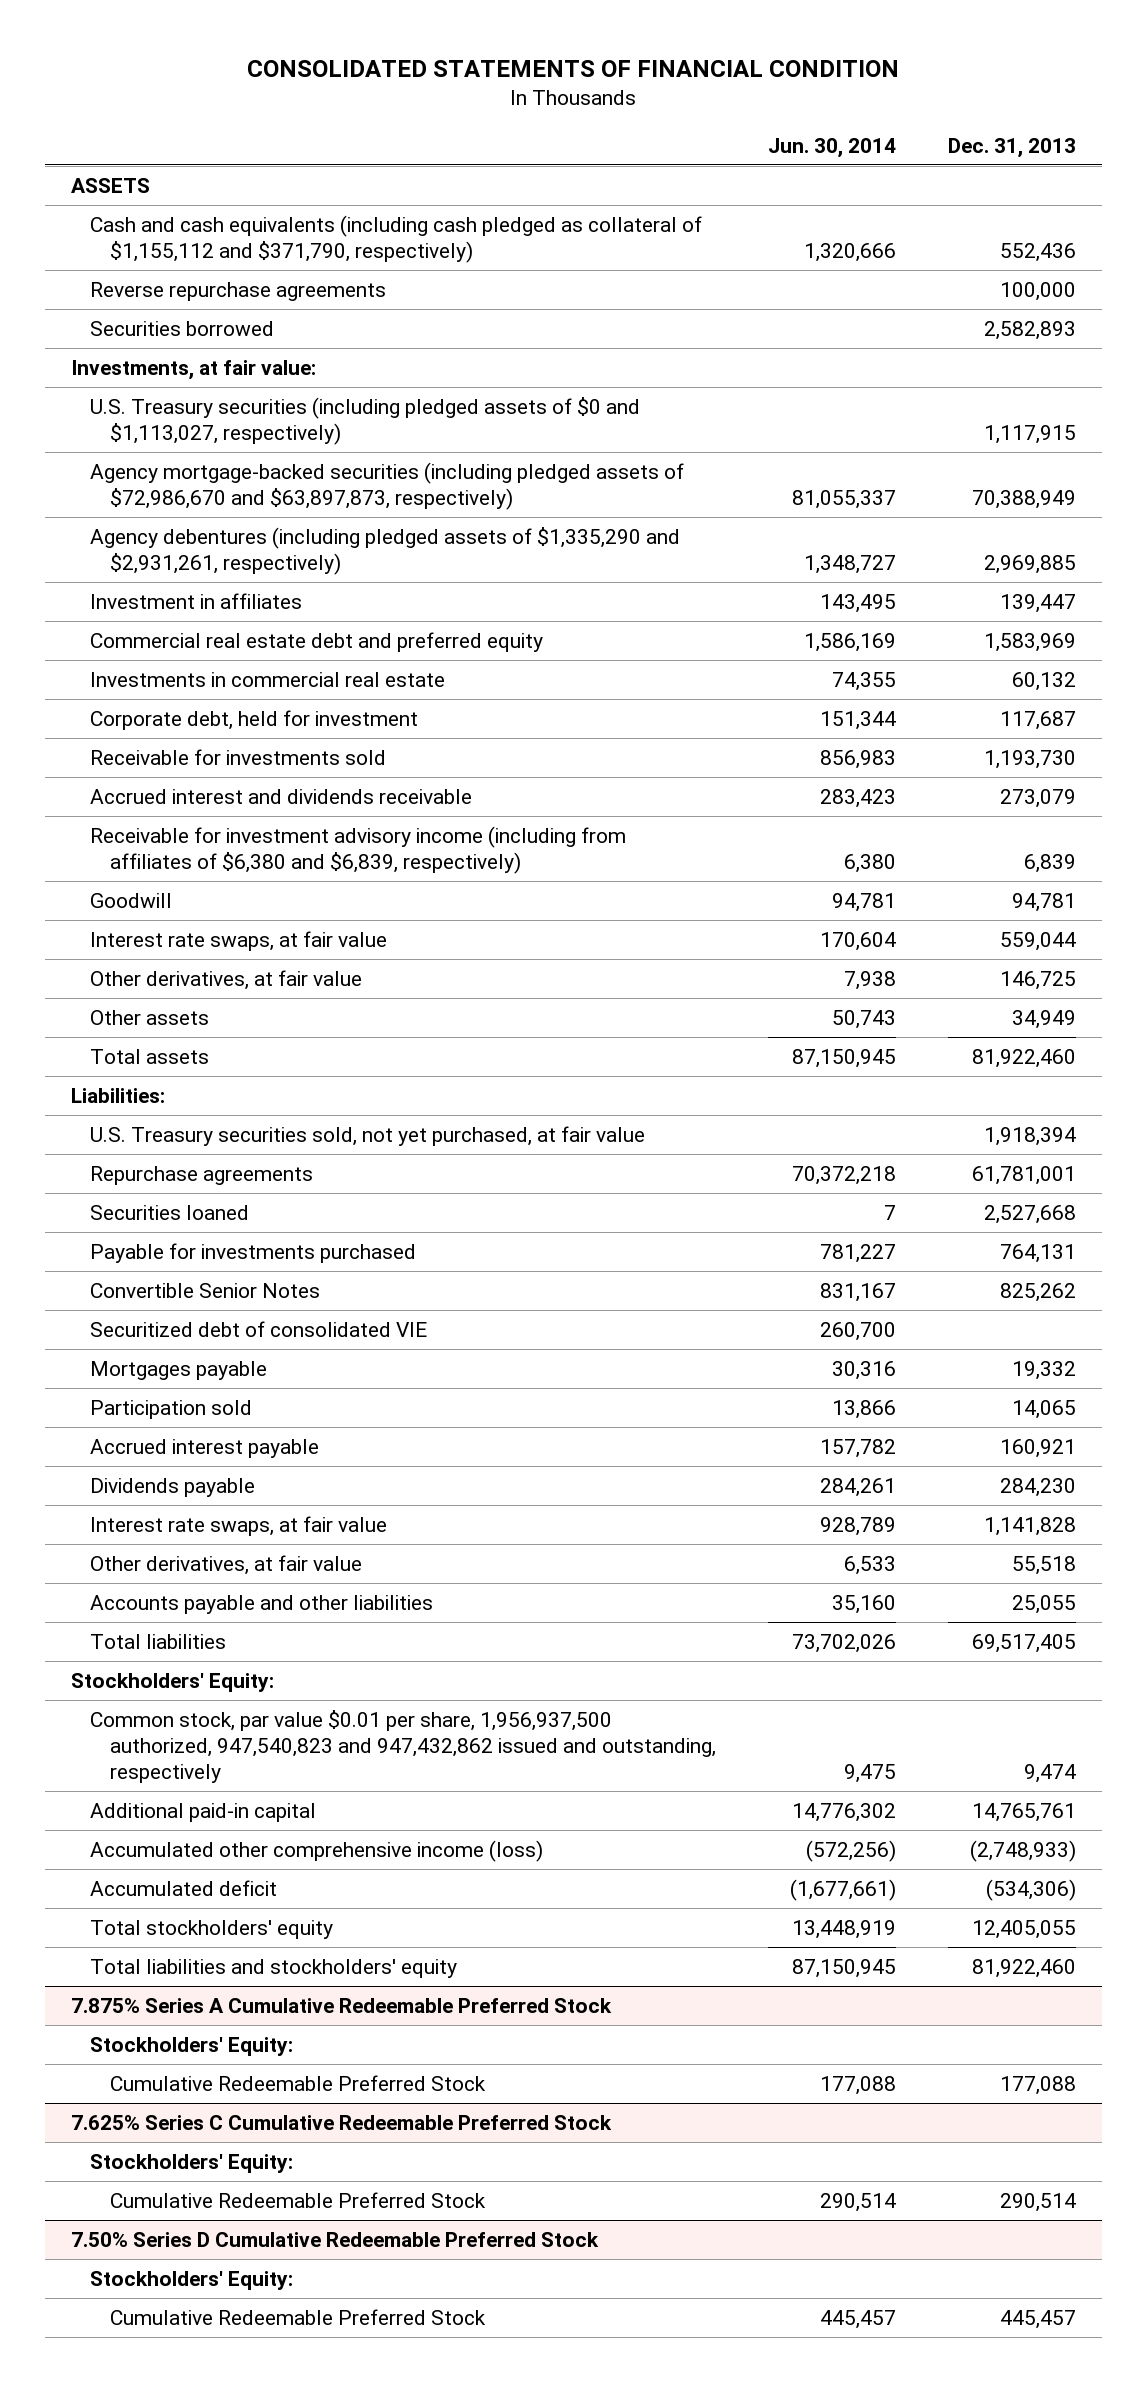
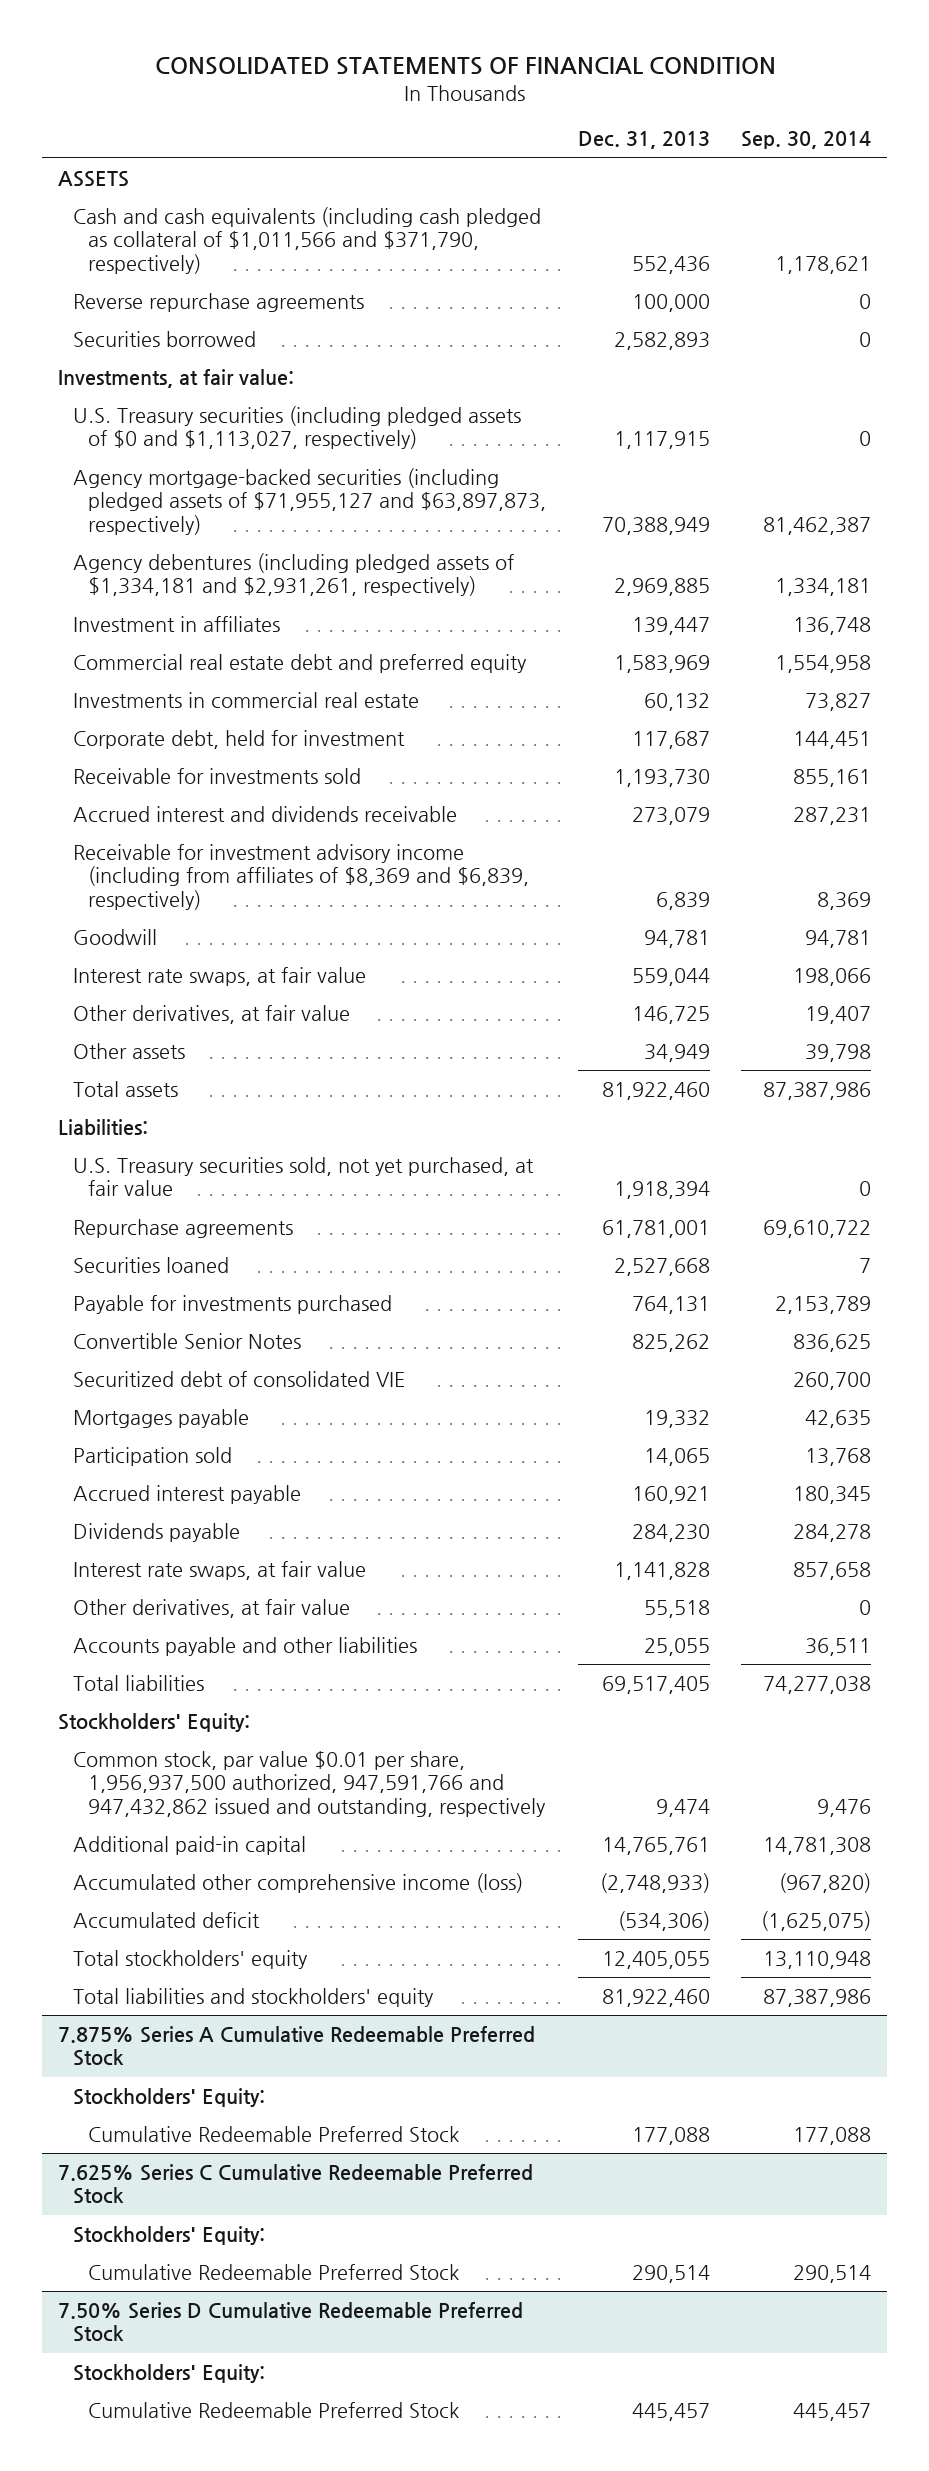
- | Jun. 30, 2014 | Dec. 31, 2013
+ | Dec. 31, 2013 | Sep. 30, 2014
- Cash and cash equivalents (including cash pledged as collateral of $1,155,112 and $371,790, respectively) | 1,320,666 | 552,436
+ Cash and cash equivalents (including cash pledged as collateral of $1,011,566 and $371,790, respectively) | 552,436 | 1,178,621
- Agency mortgage-backed securities (including pledged assets of $72,986,670 and $63,897,873, respectively) | 81,055,337 | 70,388,949
- Agency debentures (including pledged assets of $1,335,290 and $2,931,261, respectively) | 1,348,727 | 2,969,885
+ Agency mortgage-backed securities (including pledged assets of $71,955,127 and $63,897,873, respectively) | 70,388,949 | 81,462,387
+ Agency debentures (including pledged assets of $1,334,181 and $2,931,261, respectively) | 2,969,885 | 1,334,181
- Receivable for investment advisory income (including from affiliates of $6,380 and $6,839, respectively) | 6,380 | 6,839
+ Receivable for investment advisory income (including from affiliates of $8,369 and $6,839, respectively) | 6,839 | 8,369
- Common stock, par value $0.01 per share, 1,956,937,500 authorized, 947,540,823 and 947,432,862 issued and outstanding, respectively | 9,475 | 9,474
+ Common stock, par value $0.01 per share, 1,956,937,500 authorized, 947,591,766 and 947,432,862 issued and outstanding, respectively | 9,474 | 9,476

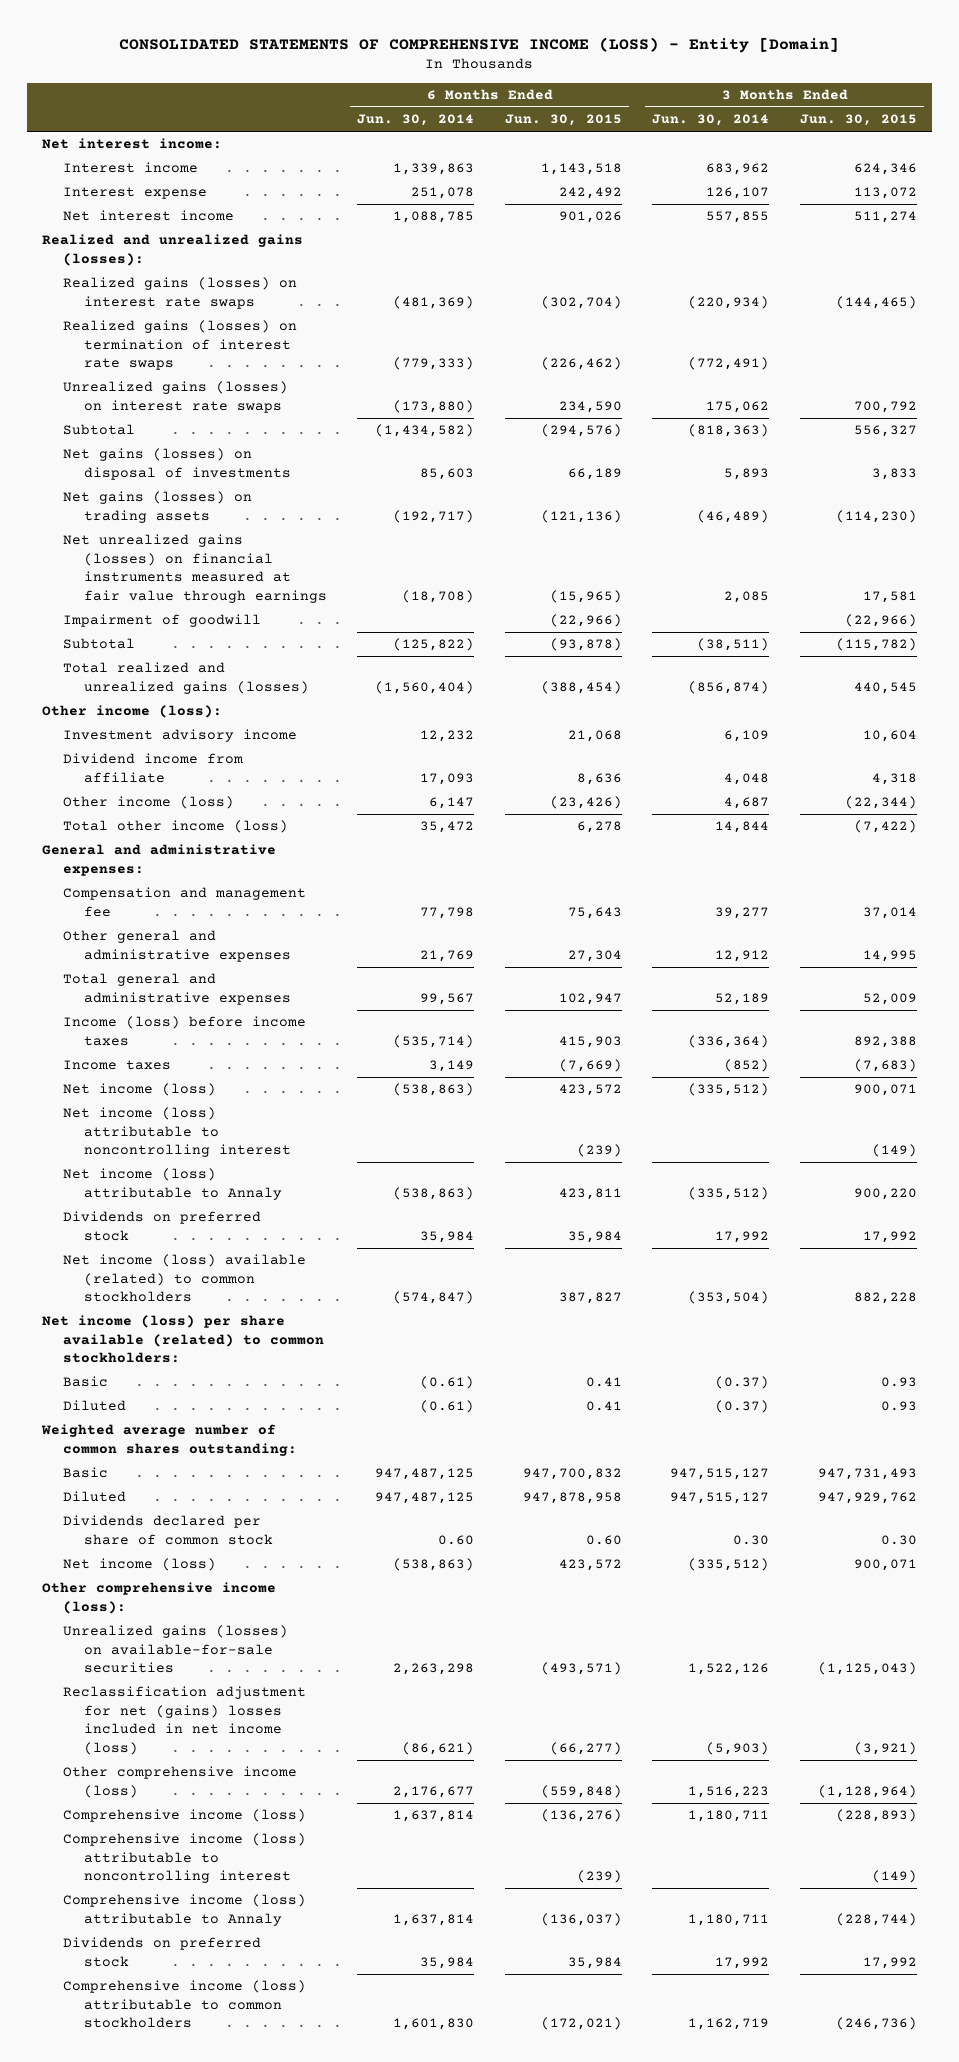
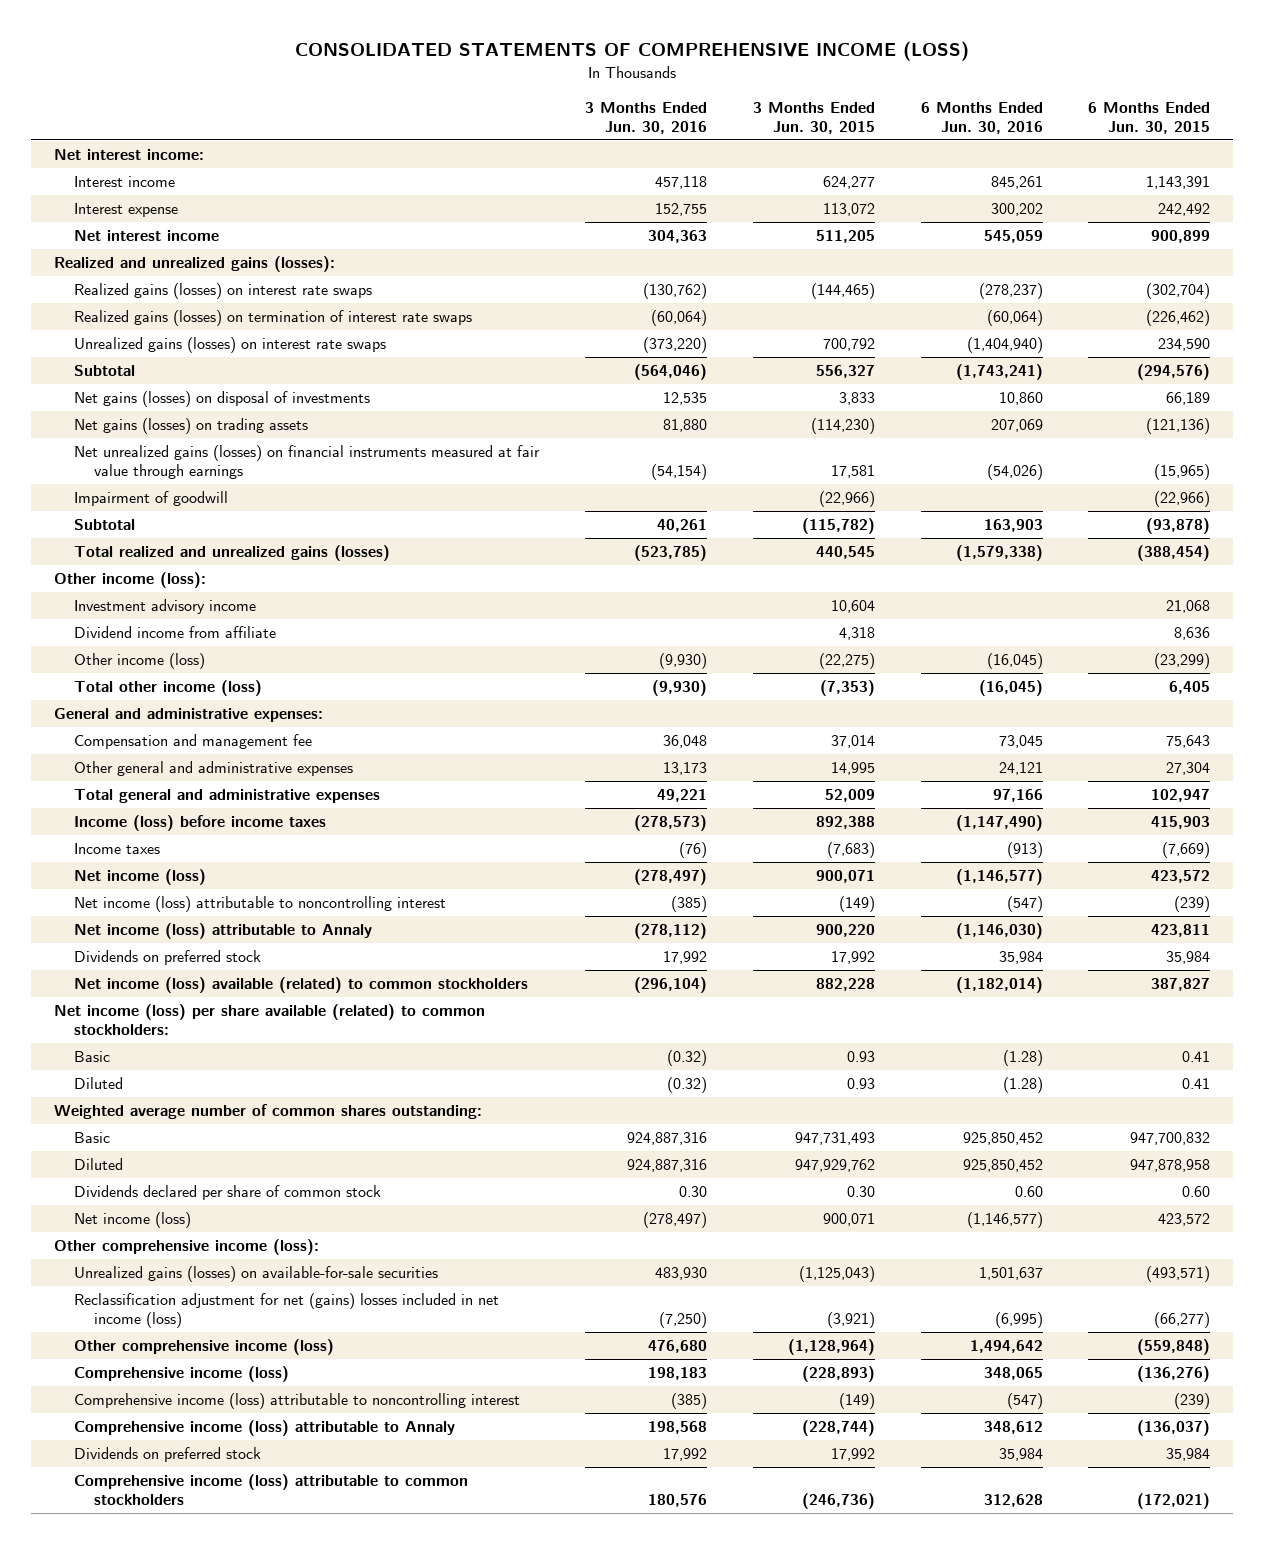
- CONSOLIDATED STATEMENTS OF COMPREHENSIVE INCOME (LOSS) - Entity [Domain]
+ CONSOLIDATED STATEMENTS OF COMPREHENSIVE INCOME (LOSS)
- | 6 Months Ended Jun. 30, 2014 | 6 Months Ended Jun. 30, 2015 | 3 Months Ended Jun. 30, 2014 | 3 Months Ended Jun. 30, 2015
+ | 3 Months Ended Jun. 30, 2016 | 3 Months Ended Jun. 30, 2015 | 6 Months Ended Jun. 30, 2016 | 6 Months Ended Jun. 30, 2015
- Interest income | 1,339,863 | 1,143,518 | 683,962 | 624,346
+ Interest income | 457,118 | 624,277 | 845,261 | 1,143,391
- Net interest income | 1,088,785 | 901,026 | 557,855 | 511,274
+ Net interest income | 304,363 | 511,205 | 545,059 | 900,899
- Other income (loss) | 6,147 | (23,426) | 4,687 | (22,344)
- Total other income (loss) | 35,472 | 6,278 | 14,844 | (7,422)
+ Other income (loss) | (9,930) | (22,275) | (16,045) | (23,299)
+ Total other income (loss) | (9,930) | (7,353) | (16,045) | 6,405

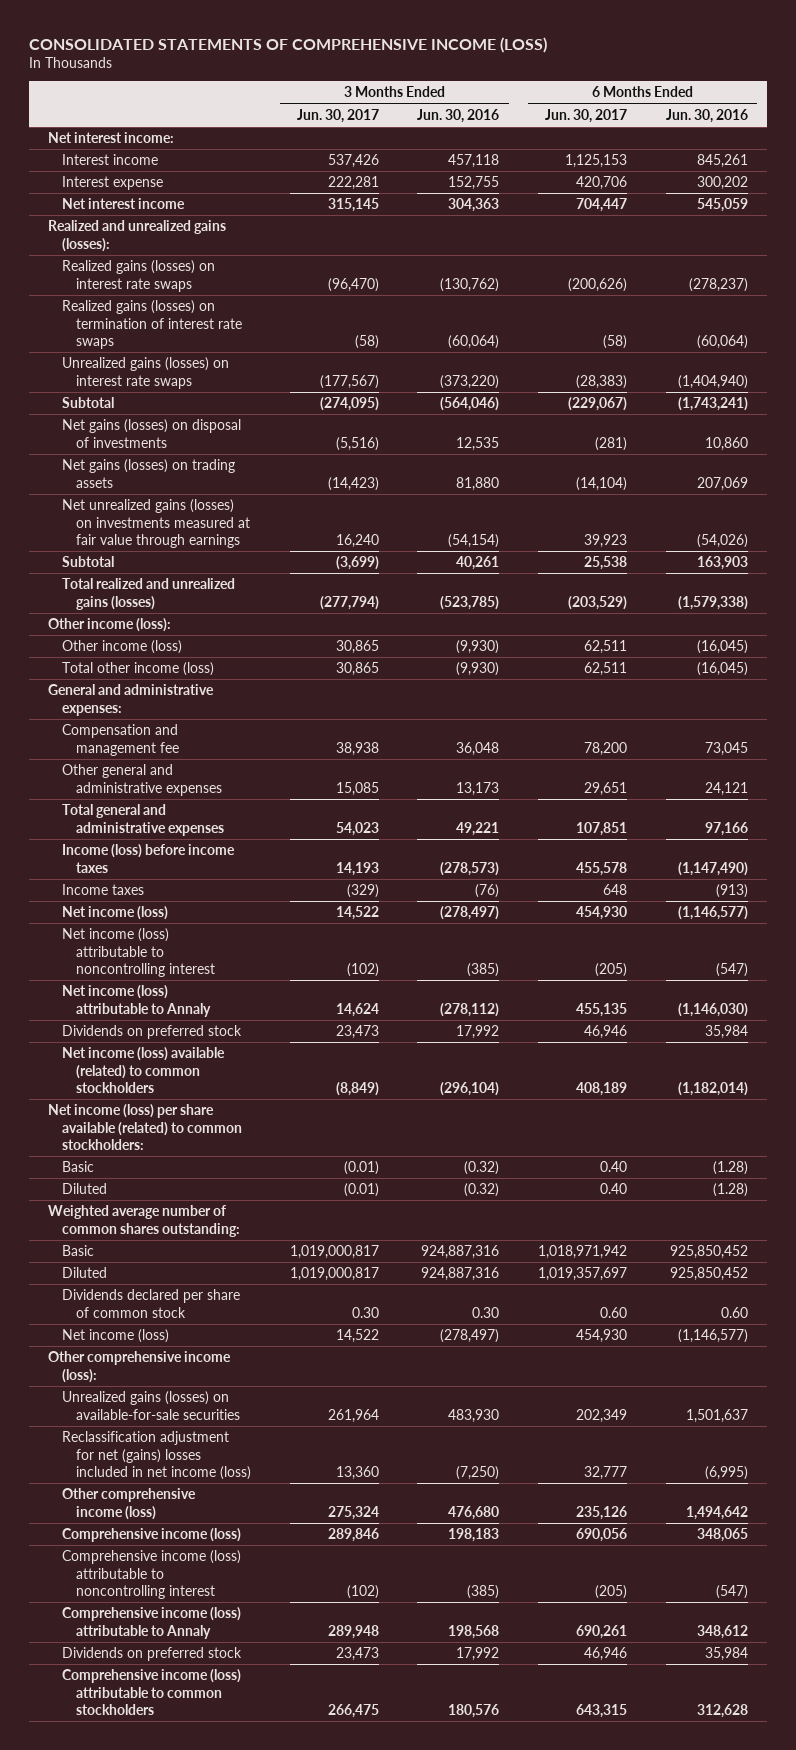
- | 3 Months Ended Jun. 30, 2016 | 3 Months Ended Jun. 30, 2015 | 6 Months Ended Jun. 30, 2016 | 6 Months Ended Jun. 30, 2015
+ | 3 Months Ended Jun. 30, 2017 | 3 Months Ended Jun. 30, 2016 | 6 Months Ended Jun. 30, 2017 | 6 Months Ended Jun. 30, 2016
- Net unrealized gains (losses) on financial instruments measured at fair value through earnings | (54,154) | 17,581 | (54,026) | (15,965)
- Impairment of goodwill | | (22,966) | | (22,966)
+ Net unrealized gains (losses) on investments measured at fair value through earnings | 16,240 | (54,154) | 39,923 | (54,026)
- Investment advisory income | | 10,604 | | 21,068
- Dividend income from affiliate | | 4,318 | | 8,636

